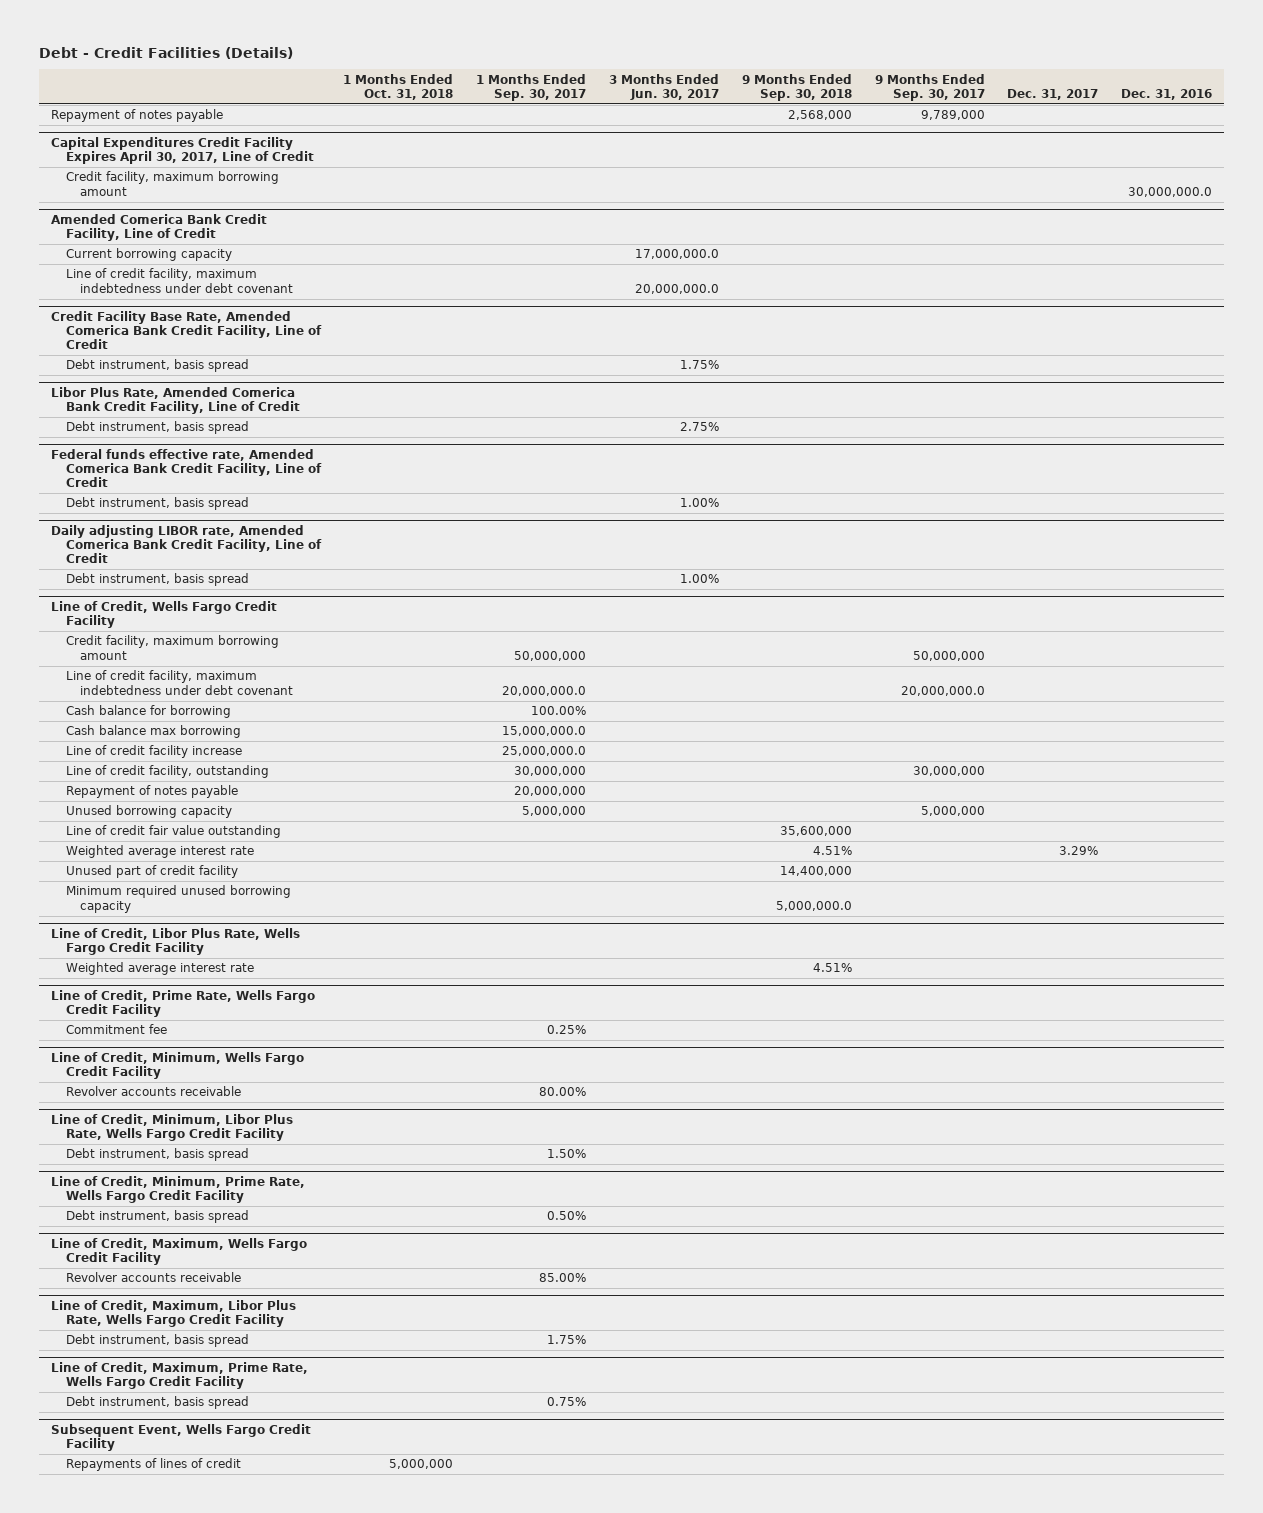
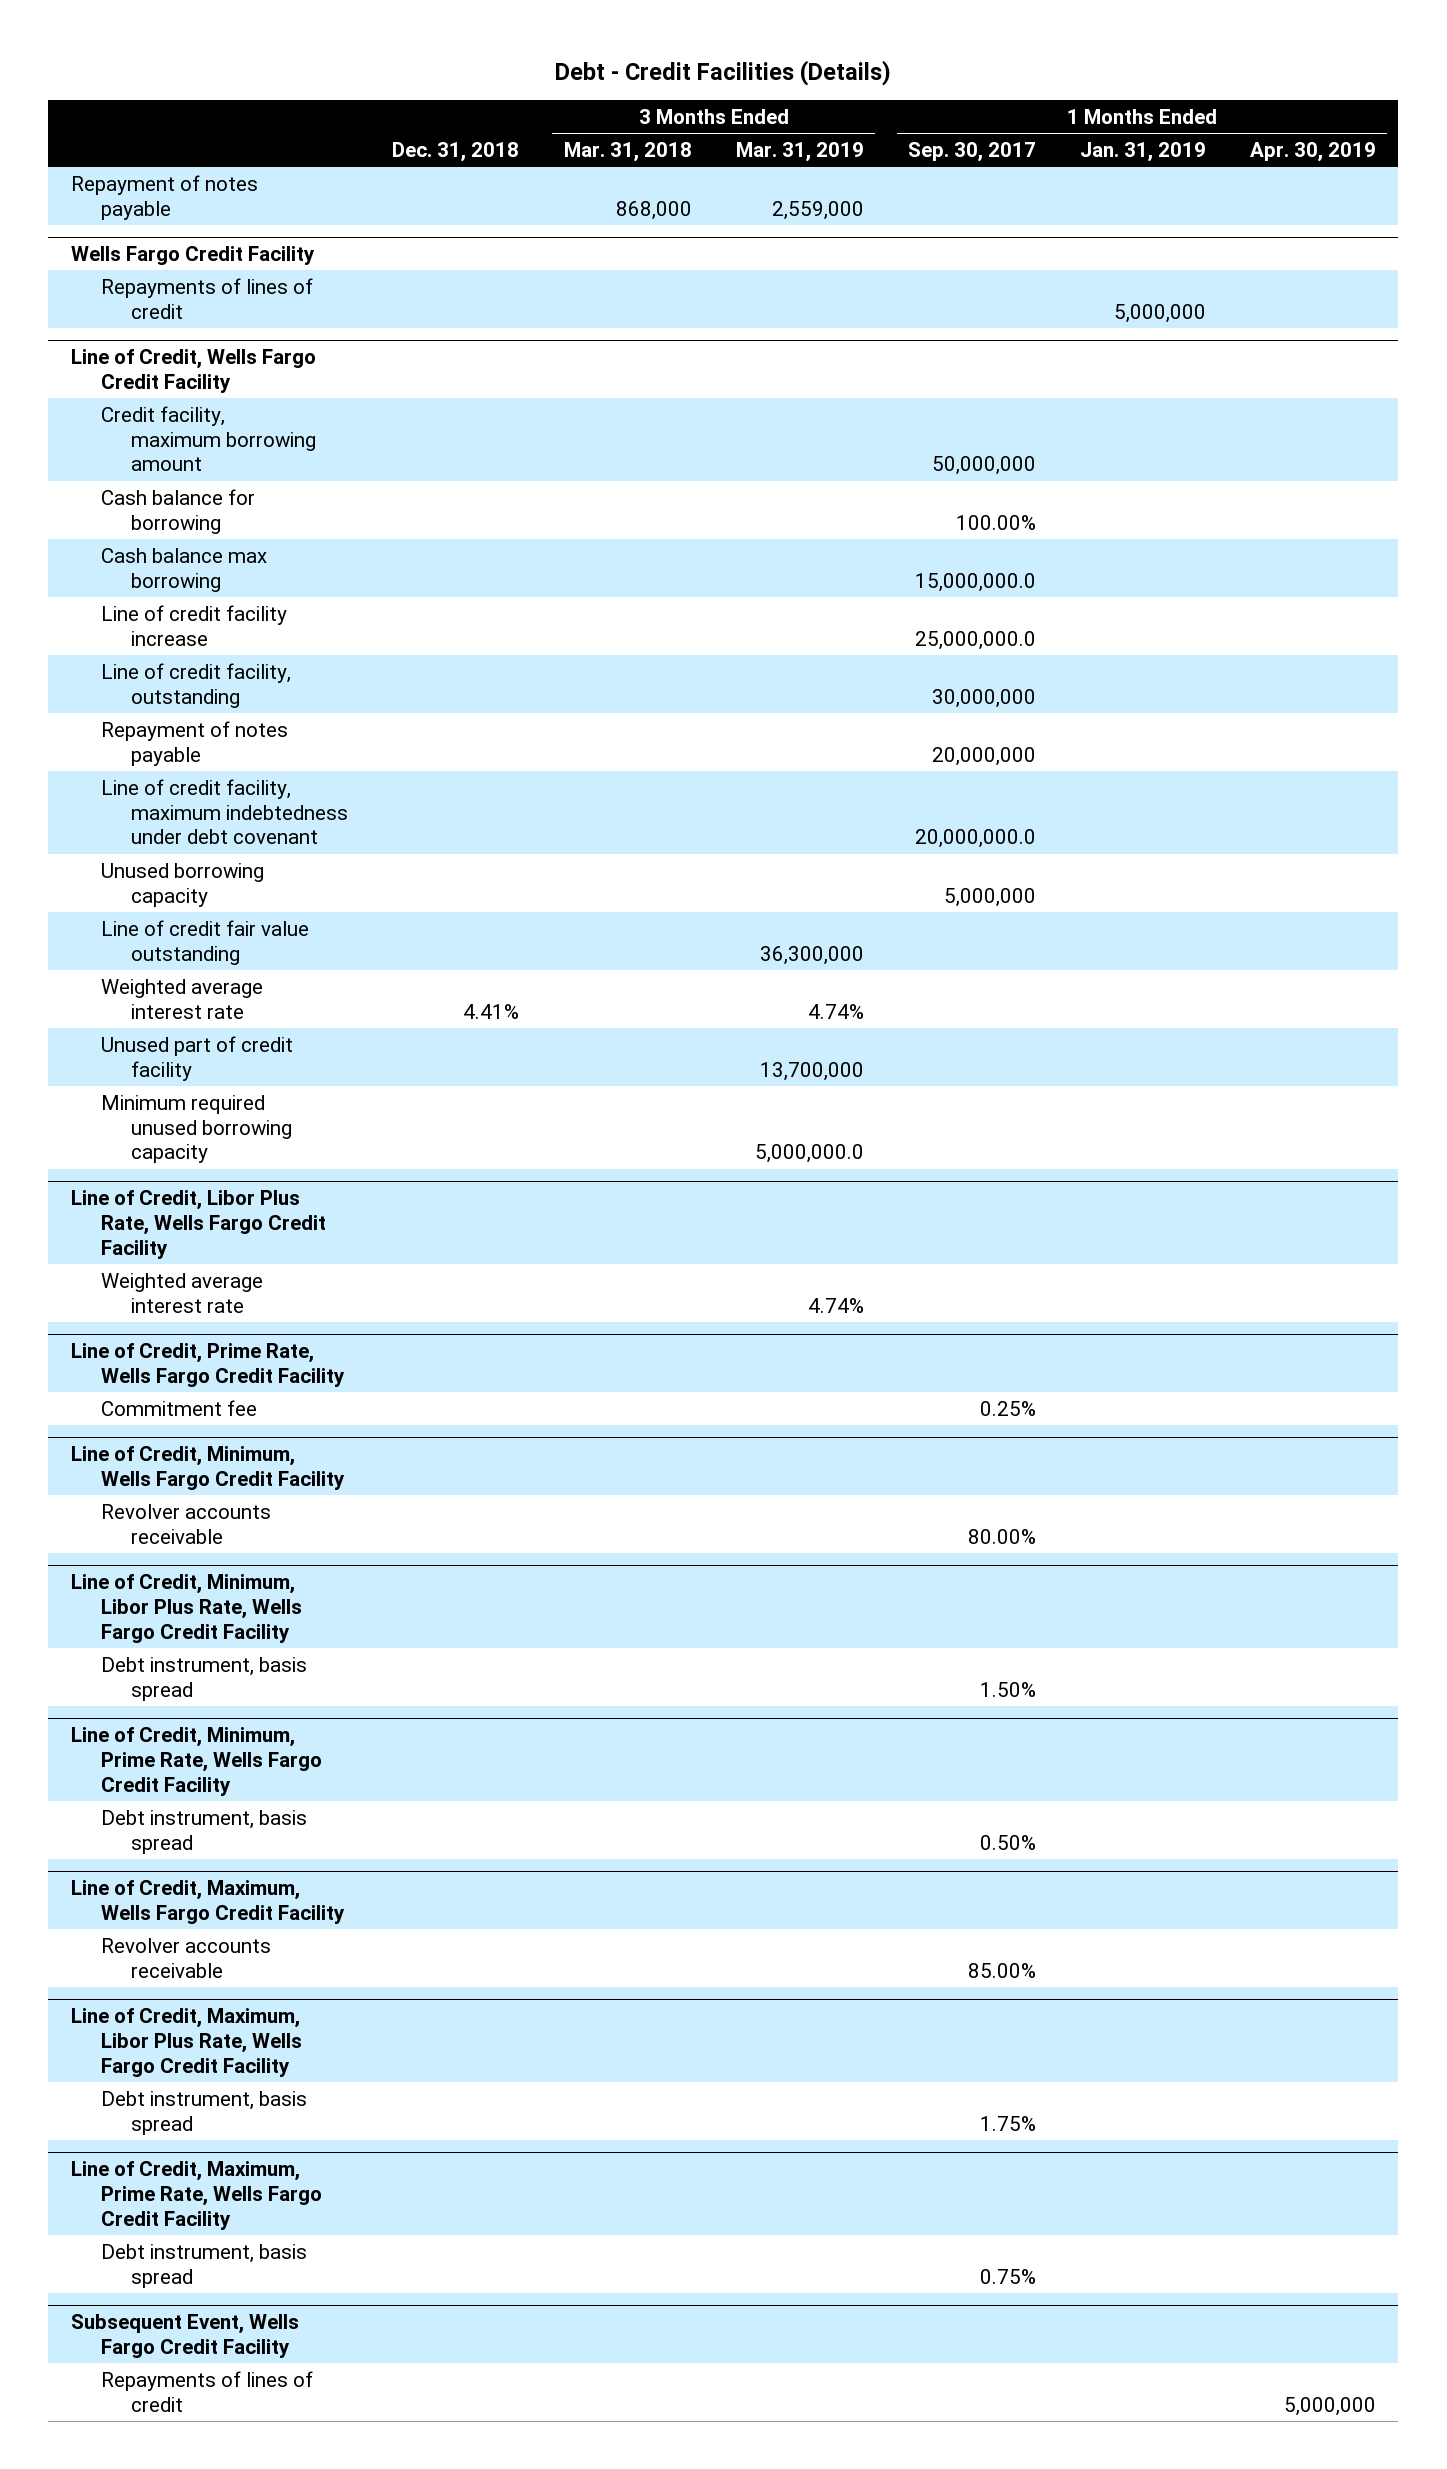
- | 1 Months Ended Oct. 31, 2018 | 1 Months Ended Sep. 30, 2017 | 3 Months Ended Jun. 30, 2017 | 9 Months Ended Sep. 30, 2018 | 9 Months Ended Sep. 30, 2017 | Dec. 31, 2017 | Dec. 31, 2016
+ | Dec. 31, 2018 | 3 Months Ended Mar. 31, 2018 | 3 Months Ended Mar. 31, 2019 | 1 Months Ended Sep. 30, 2017 | 1 Months Ended Jan. 31, 2019 | 1 Months Ended Apr. 30, 2019
- Capital Expenditures Credit Facility Expires April 30, 2017, Line of Credit
- Credit facility, maximum borrowing amount | | | | | | | 30,000,000.0
- Amended Comerica Bank Credit Facility, Line of Credit
- Current borrowing capacity | | | 17,000,000.0 | | | |
- Line of credit facility, maximum indebtedness under debt covenant | | | 20,000,000.0 | | | |
- Credit Facility Base Rate, Amended Comerica Bank Credit Facility, Line of Credit
- Debt instrument, basis spread | | | 1.75% | | | |
- Libor Plus Rate, Amended Comerica Bank Credit Facility, Line of Credit
- Debt instrument, basis spread | | | 2.75% | | | |
- Federal funds effective rate, Amended Comerica Bank Credit Facility, Line of Credit
- Debt instrument, basis spread | | | 1.00% | | | |
- Daily adjusting LIBOR rate, Amended Comerica Bank Credit Facility, Line of Credit
- Debt instrument, basis spread | | | 1.00% | | | |
+ Wells Fargo Credit Facility
+ Repayments of lines of credit | | | | | 5,000,000 |
@ Line of Credit, Wells Fargo Credit Facility
moved down: Line of credit facility, maximum indebtedness under debt covenant | | | | 20,000,000.0 | |

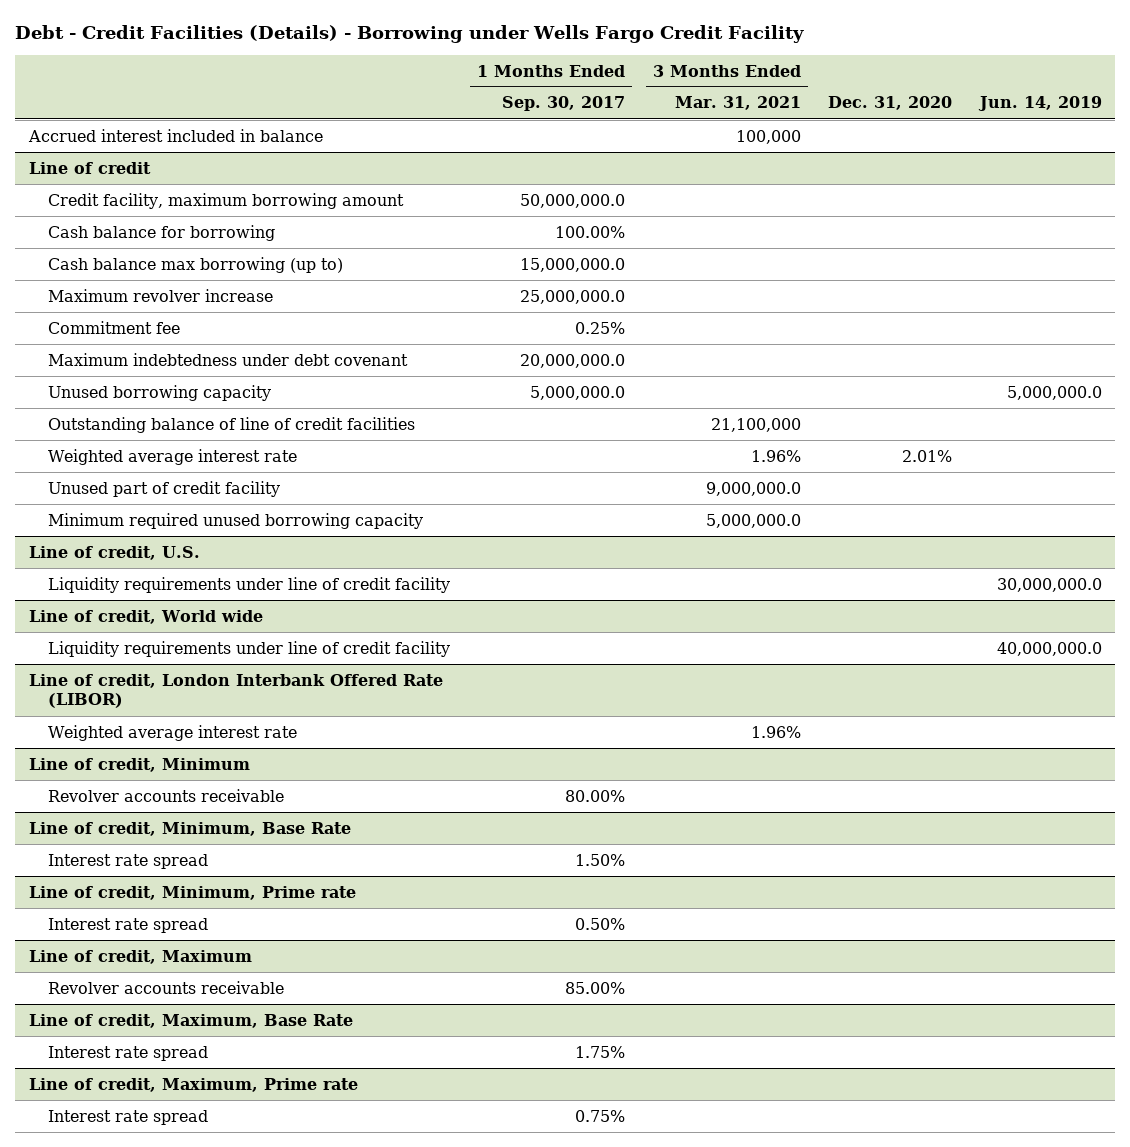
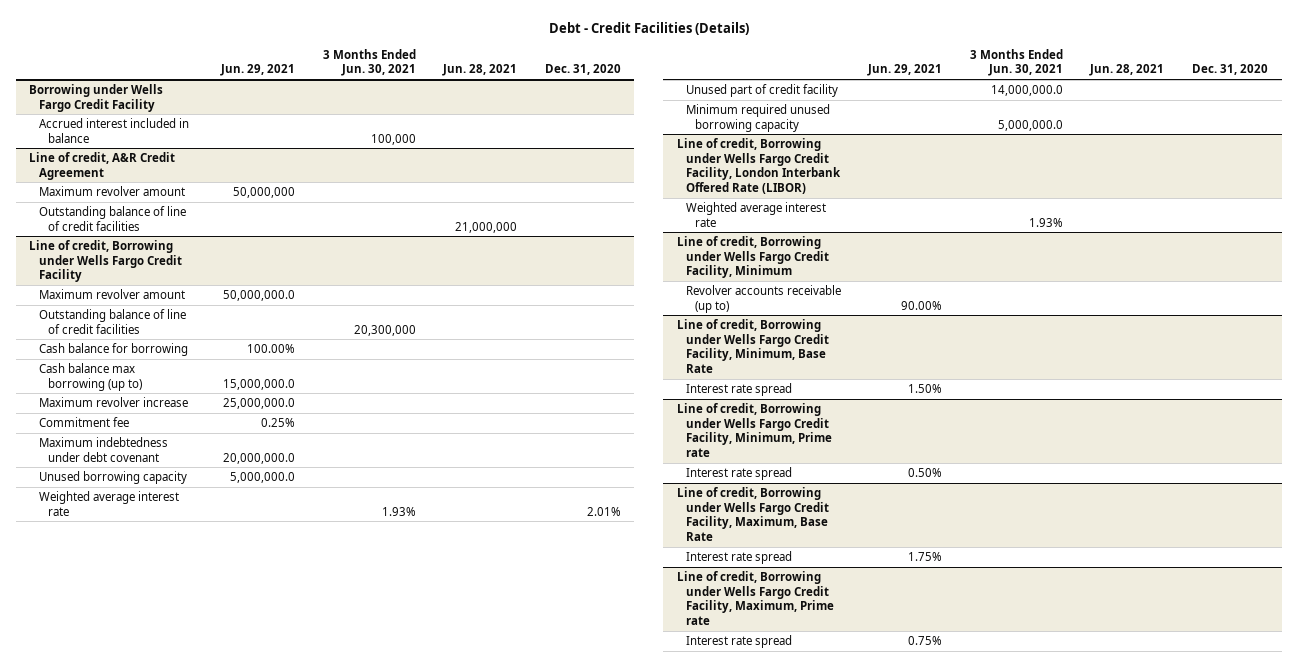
- Debt - Credit Facilities (Details) - Borrowing under Wells Fargo Credit Facility
+ Debt - Credit Facilities (Details)
- | 1 Months Ended Sep. 30, 2017 | 3 Months Ended Mar. 31, 2021 | Dec. 31, 2020 | Jun. 14, 2019
+ | Jun. 29, 2021 | 3 Months Ended Jun. 30, 2021 | Jun. 28, 2021 | Dec. 31, 2020
- Accrued interest included in balance | | 100,000 | |
- Line of credit
- Credit facility, maximum borrowing amount | 50,000,000.0 | | |
- Cash balance for borrowing | 100.00% | | |
- Cash balance max borrowing (up to) | 15,000,000.0 | | |
- Maximum revolver increase | 25,000,000.0 | | |
- Commitment fee | 0.25% | | |
- Maximum indebtedness under debt covenant | 20,000,000.0 | | |
- Unused borrowing capacity | 5,000,000.0 | | | 5,000,000.0
- Outstanding balance of line of credit facilities | | 21,100,000 | |
- Weighted average interest rate | | 1.96% | 2.01% |
- Unused part of credit facility | | 9,000,000.0 | |
- Minimum required unused borrowing capacity | | 5,000,000.0 | |
- Line of credit, U.S.
- Liquidity requirements under line of credit facility | | | | 30,000,000.0
- Line of credit, World wide
- Liquidity requirements under line of credit facility | | | | 40,000,000.0
- Line of credit, London Interbank Offered Rate (LIBOR)
+ Borrowing under Wells Fargo Credit Facility
+ Accrued interest included in balance | | 100,000 | |
+ Line of credit, A&R Credit Agreement
+ Maximum revolver amount | 50,000,000 | | |
+ Outstanding balance of line of credit facilities | | | 21,000,000 |
+ Line of credit, Borrowing under Wells Fargo Credit Facility
+ Maximum revolver amount | 50,000,000.0 | | |
+ Outstanding balance of line of credit facilities | | 20,300,000 | |
+ Cash balance for borrowing | 100.00% | | |
+ Cash balance max borrowing (up to) | 15,000,000.0 | | |
+ Maximum revolver increase | 25,000,000.0 | | |
+ Commitment fee | 0.25% | | |
+ Maximum indebtedness under debt covenant | 20,000,000.0 | | |
+ Unused borrowing capacity | 5,000,000.0 | | |
+ Weighted average interest rate | | 1.93% | | 2.01%
+ Unused part of credit facility | | 14,000,000.0 | |
+ Minimum required unused borrowing capacity | | 5,000,000.0 | |
+ Line of credit, Borrowing under Wells Fargo Credit Facility, London Interbank Offered Rate (LIBOR)
- Line of credit, Minimum
- Revolver accounts receivable | 80.00% | | |
- Line of credit, Minimum, Base Rate
+ Line of credit, Borrowing under Wells Fargo Credit Facility, Minimum
+ Revolver accounts receivable (up to) | 90.00% | | |
+ Line of credit, Borrowing under Wells Fargo Credit Facility, Minimum, Base Rate
- Line of credit, Minimum, Prime rate
+ Line of credit, Borrowing under Wells Fargo Credit Facility, Minimum, Prime rate
- Line of credit, Maximum
- Revolver accounts receivable | 85.00% | | |
- Line of credit, Maximum, Base Rate
+ Line of credit, Borrowing under Wells Fargo Credit Facility, Maximum, Base Rate
- Line of credit, Maximum, Prime rate
+ Line of credit, Borrowing under Wells Fargo Credit Facility, Maximum, Prime rate

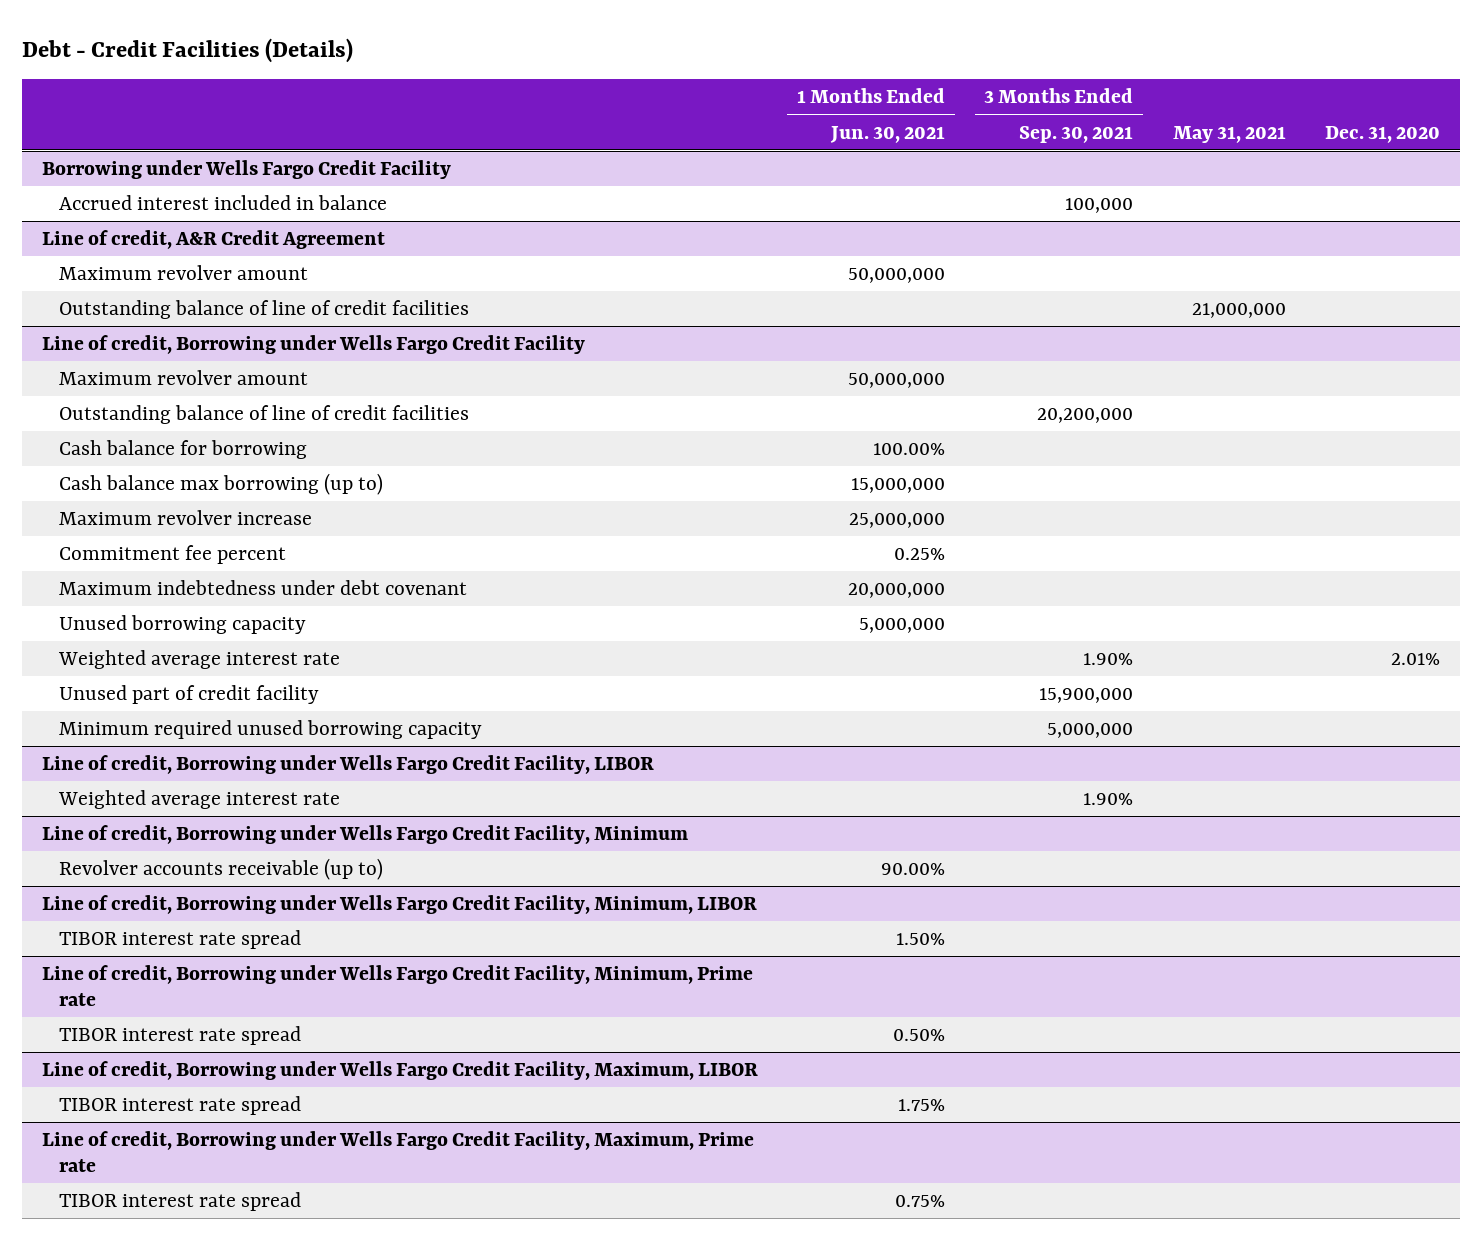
- | Jun. 29, 2021 | 3 Months Ended Jun. 30, 2021 | Jun. 28, 2021 | Dec. 31, 2020
+ | 1 Months Ended Jun. 30, 2021 | 3 Months Ended Sep. 30, 2021 | May 31, 2021 | Dec. 31, 2020
@ Line of credit, Borrowing under Wells Fargo Credit Facility
- Commitment fee | 0.25% | | |
+ Commitment fee percent | 0.25% | | |
- Line of credit, Borrowing under Wells Fargo Credit Facility, London Interbank Offered Rate (LIBOR)
+ Line of credit, Borrowing under Wells Fargo Credit Facility, LIBOR
- Line of credit, Borrowing under Wells Fargo Credit Facility, Minimum, Base Rate
- Interest rate spread | 1.50% | | |
+ Line of credit, Borrowing under Wells Fargo Credit Facility, Minimum, LIBOR
+ TIBOR interest rate spread | 1.50% | | |
@ Line of credit, Borrowing under Wells Fargo Credit Facility, Minimum, Prime rate
- Interest rate spread | 0.50% | | |
- Line of credit, Borrowing under Wells Fargo Credit Facility, Maximum, Base Rate
- Interest rate spread | 1.75% | | |
@ Line of credit, Borrowing under Wells Fargo Credit Facility, Minimum, Prime rate
+ TIBOR interest rate spread | 0.50% | | |
+ Line of credit, Borrowing under Wells Fargo Credit Facility, Maximum, LIBOR
+ TIBOR interest rate spread | 1.75% | | |
@ Line of credit, Borrowing under Wells Fargo Credit Facility, Maximum, Prime rate
- Interest rate spread | 0.75% | | |
+ TIBOR interest rate spread | 0.75% | | |

